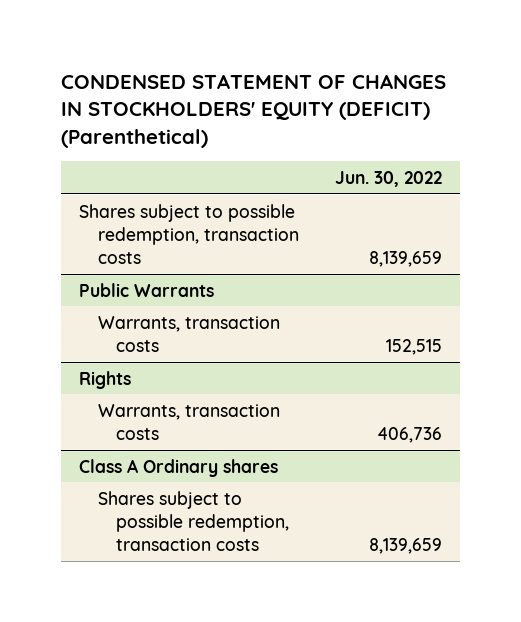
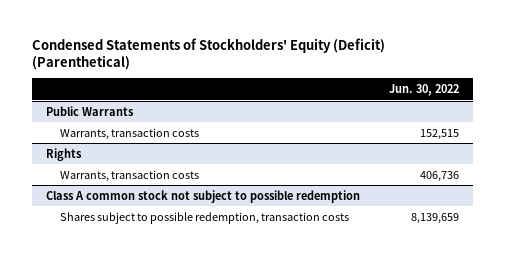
- CONDENSED STATEMENT OF CHANGES IN STOCKHOLDERS' EQUITY (DEFICIT) (Parenthetical)
+ Condensed Statements of Stockholders' Equity (Deficit) (Parenthetical)
- Shares subject to possible redemption, transaction costs | 8,139,659
- Class A Ordinary shares
+ Class A common stock not subject to possible redemption

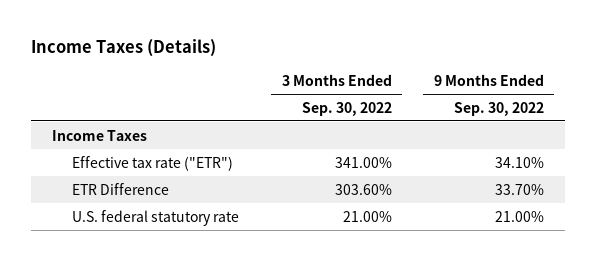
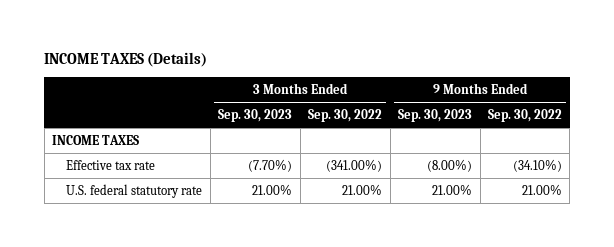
- Income Taxes (Details)
+ INCOME TAXES (Details)
- | 3 Months Ended Sep. 30, 2022 | 9 Months Ended Sep. 30, 2022
+ | 3 Months Ended Sep. 30, 2023 | 3 Months Ended Sep. 30, 2022 | 9 Months Ended Sep. 30, 2023 | 9 Months Ended Sep. 30, 2022
- Income Taxes
- Effective tax rate ("ETR") | 341.00% | 34.10%
- ETR Difference | 303.60% | 33.70%
+ INCOME TAXES
+ Effective tax rate | (7.70%) | (341.00%) | (8.00%) | (34.10%)

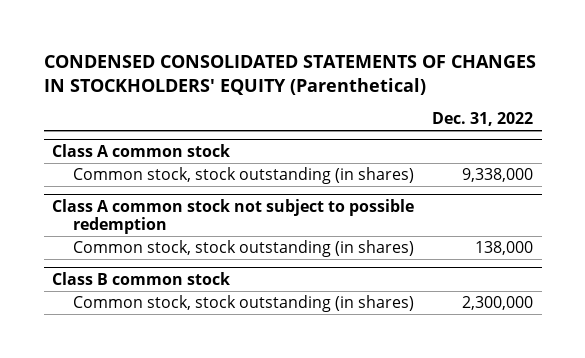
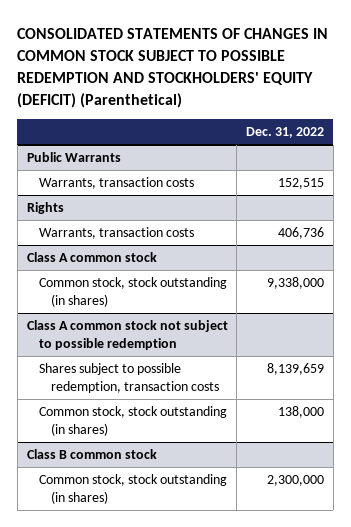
- CONDENSED CONSOLIDATED STATEMENTS OF CHANGES IN STOCKHOLDERS' EQUITY (Parenthetical)
+ CONSOLIDATED STATEMENTS OF CHANGES IN COMMON STOCK SUBJECT TO POSSIBLE REDEMPTION AND STOCKHOLDERS' EQUITY (DEFICIT) (Parenthetical)
+ Public Warrants
+ Warrants, transaction costs | 152,515
+ Rights
+ Warrants, transaction costs | 406,736
@ Class A common stock not subject to possible redemption
+ Shares subject to possible redemption, transaction costs | 8,139,659

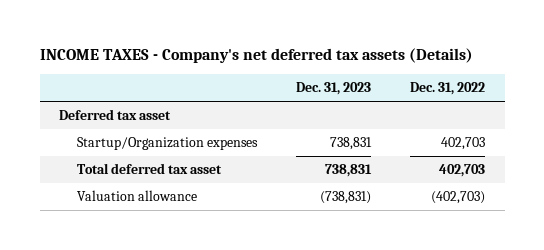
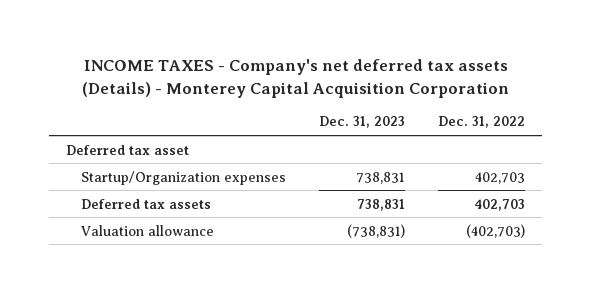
- INCOME TAXES - Company's net deferred tax assets (Details)
+ INCOME TAXES - Company's net deferred tax assets (Details) - Monterey Capital Acquisition Corporation
- Total deferred tax asset | 738,831 | 402,703
+ Deferred tax assets | 738,831 | 402,703

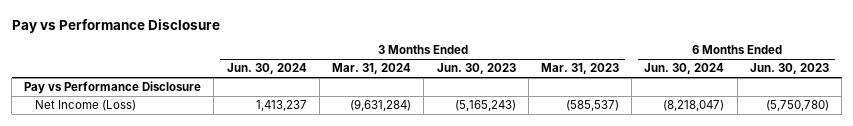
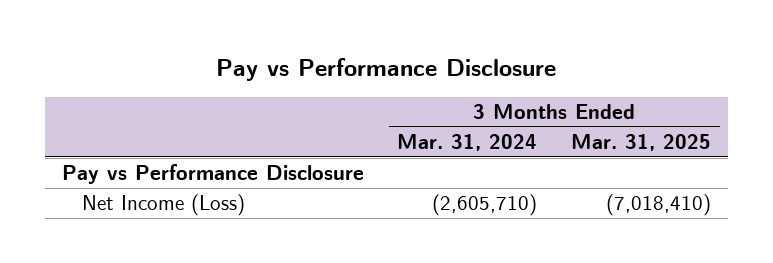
- | 3 Months Ended Jun. 30, 2024 | 3 Months Ended Mar. 31, 2024 | 3 Months Ended Jun. 30, 2023 | 3 Months Ended Mar. 31, 2023 | 6 Months Ended Jun. 30, 2024 | 6 Months Ended Jun. 30, 2023
+ | 3 Months Ended Mar. 31, 2024 | 3 Months Ended Mar. 31, 2025
- Net Income (Loss) | 1,413,237 | (9,631,284) | (5,165,243) | (585,537) | (8,218,047) | (5,750,780)
+ Net Income (Loss) | (2,605,710) | (7,018,410)

